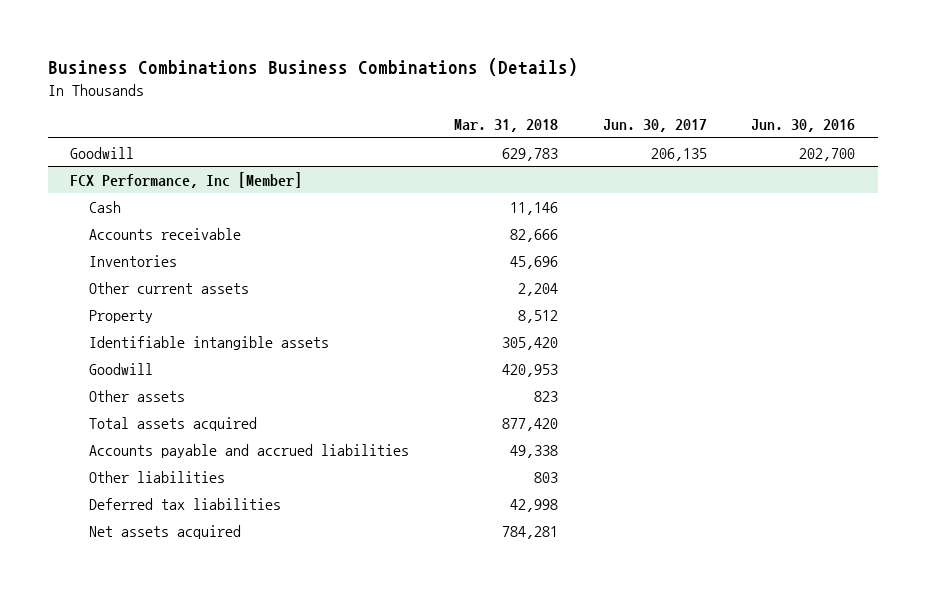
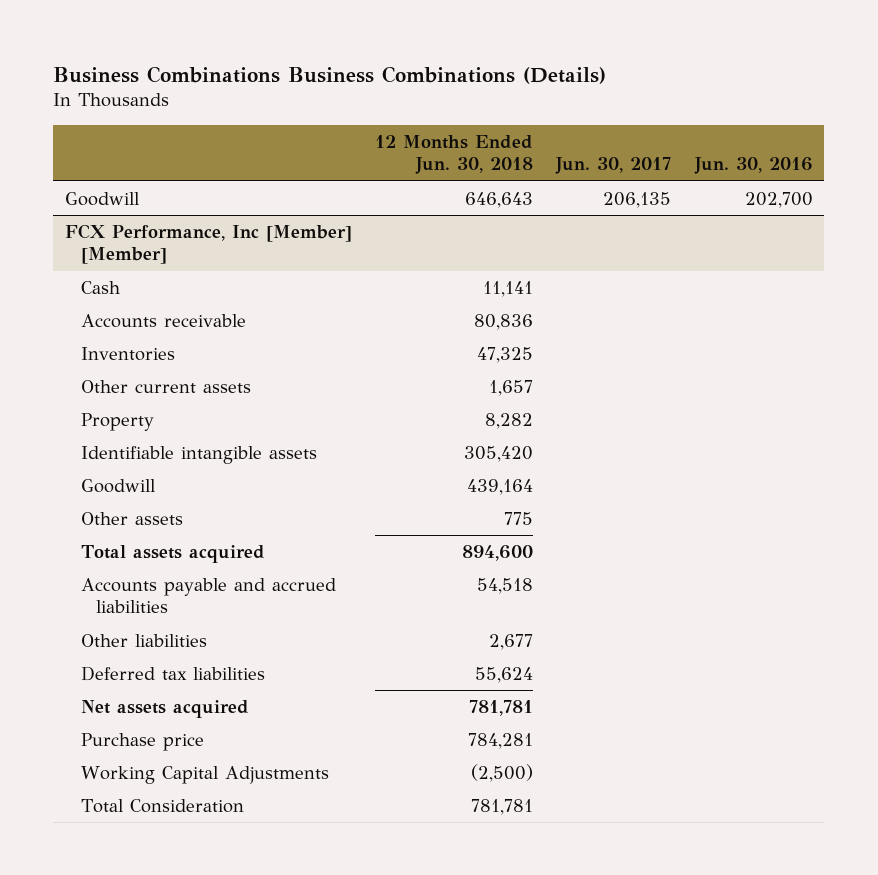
- | Mar. 31, 2018 | Jun. 30, 2017 | Jun. 30, 2016
+ | 12 Months Ended Jun. 30, 2018 | Jun. 30, 2017 | Jun. 30, 2016
- FCX Performance, Inc [Member]
+ FCX Performance, Inc [Member] [Member]
+ Purchase price | 784,281 | |
+ Working Capital Adjustments | (2,500) | |
+ Total Consideration | 781,781 | |

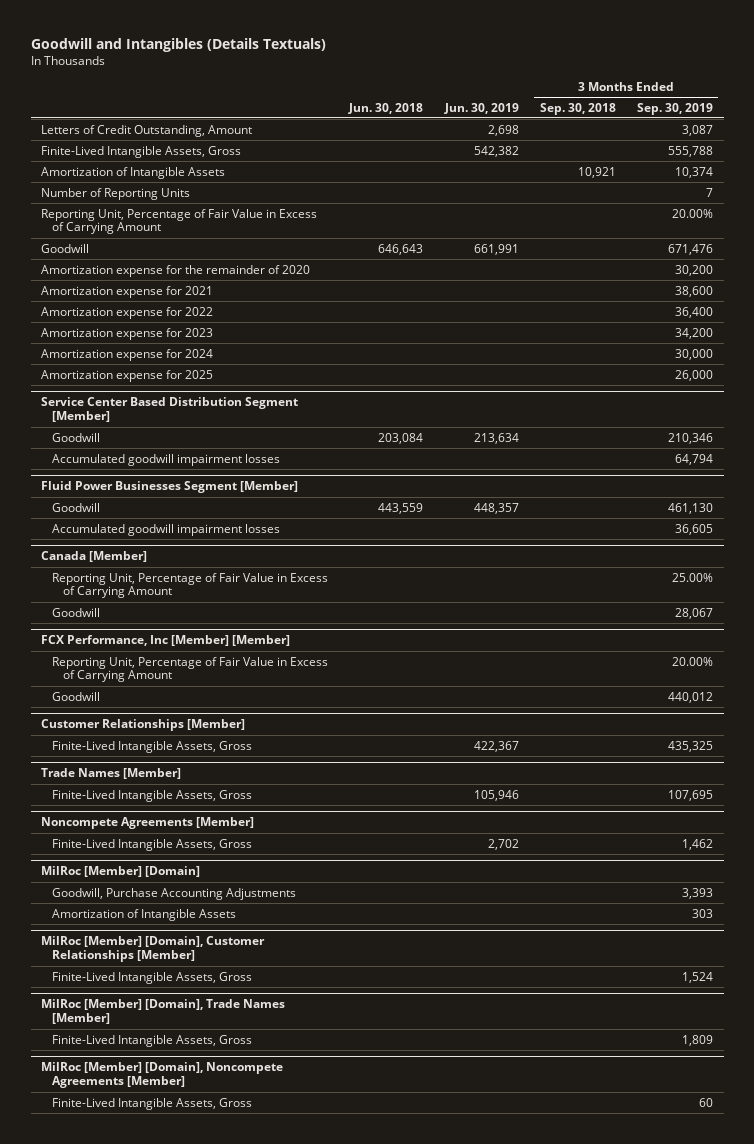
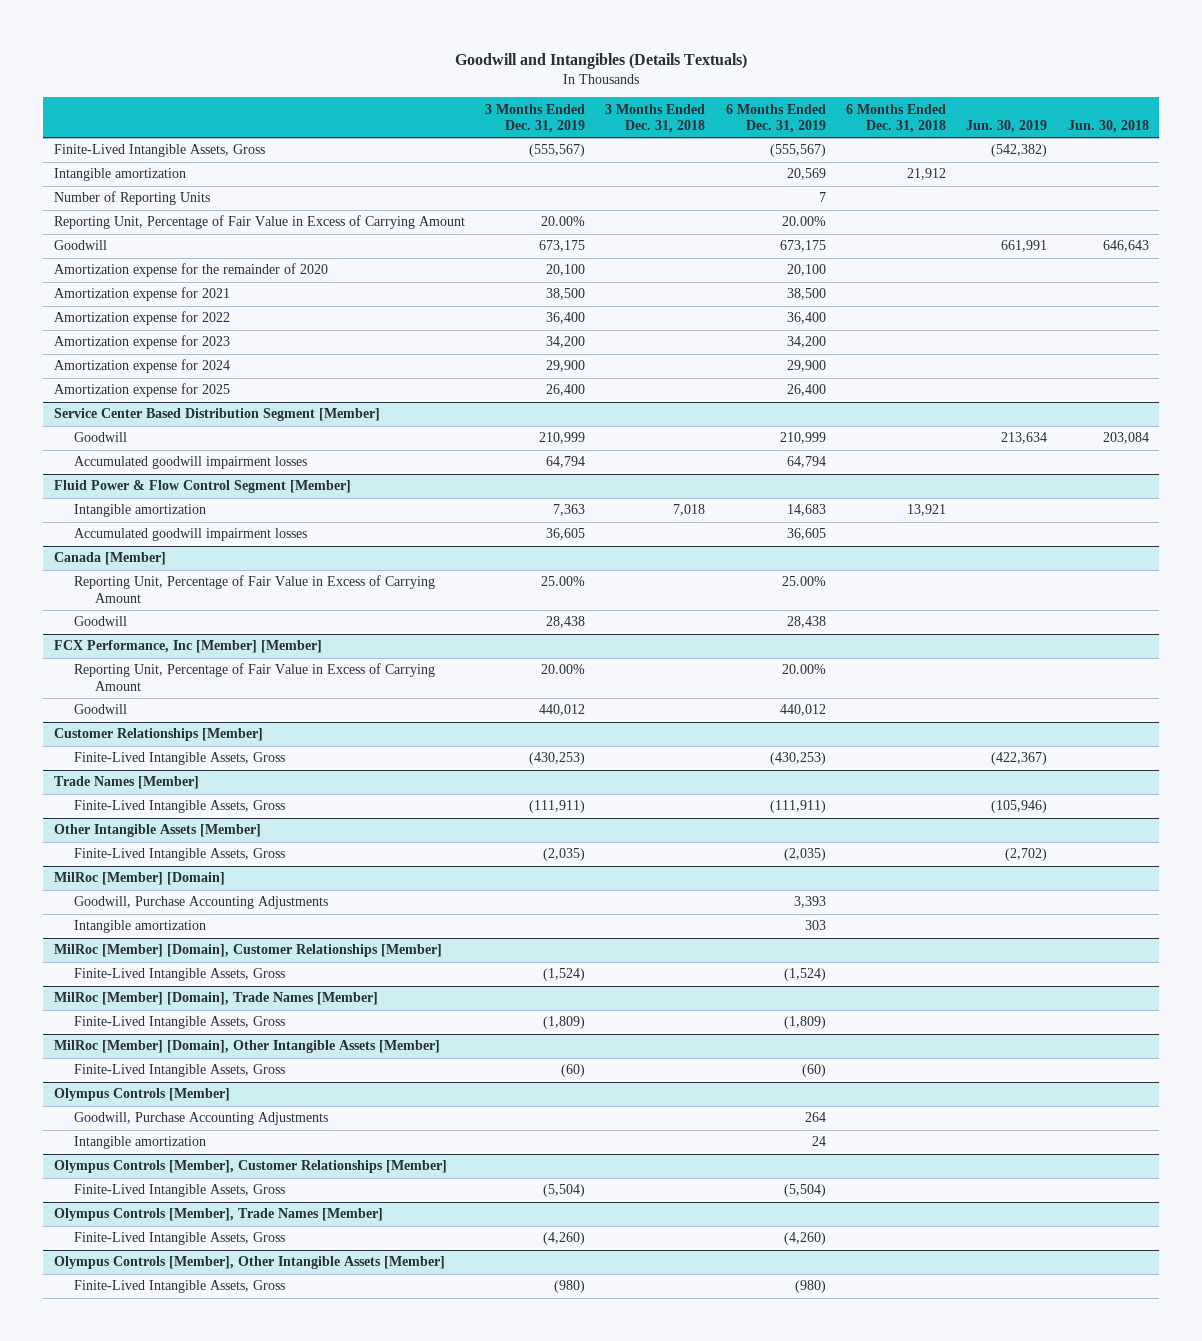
- | Jun. 30, 2018 | Jun. 30, 2019 | 3 Months Ended Sep. 30, 2018 | 3 Months Ended Sep. 30, 2019
+ | 3 Months Ended Dec. 31, 2019 | 3 Months Ended Dec. 31, 2018 | 6 Months Ended Dec. 31, 2019 | 6 Months Ended Dec. 31, 2018 | Jun. 30, 2019 | Jun. 30, 2018
- Letters of Credit Outstanding, Amount | | 2,698 | | 3,087
- Finite-Lived Intangible Assets, Gross | | 542,382 | | 555,788
- Amortization of Intangible Assets | | | 10,921 | 10,374
+ Finite-Lived Intangible Assets, Gross | (555,567) | | (555,567) | | (542,382) |
+ Intangible amortization | | | 20,569 | 21,912 | |
- Fluid Power Businesses Segment [Member]
- Goodwill | 443,559 | 448,357 | | 461,130
- Accumulated goodwill impairment losses | | | | 36,605
+ Fluid Power & Flow Control Segment [Member]
+ Intangible amortization | 7,363 | 7,018 | 14,683 | 13,921 | |
+ Accumulated goodwill impairment losses | 36,605 | | 36,605 | | |
@ Customer Relationships [Member]
- Finite-Lived Intangible Assets, Gross | | 422,367 | | 435,325
+ Finite-Lived Intangible Assets, Gross | (430,253) | | (430,253) | | (422,367) |
@ Trade Names [Member]
- Finite-Lived Intangible Assets, Gross | | 105,946 | | 107,695
- Noncompete Agreements [Member]
- Finite-Lived Intangible Assets, Gross | | 2,702 | | 1,462
@ Trade Names [Member]
+ Finite-Lived Intangible Assets, Gross | (111,911) | | (111,911) | | (105,946) |
+ Other Intangible Assets [Member]
+ Finite-Lived Intangible Assets, Gross | (2,035) | | (2,035) | | (2,702) |
@ MilRoc [Member] [Domain]
- Amortization of Intangible Assets | | | | 303
+ Intangible amortization | | | 303 | | |
- MilRoc [Member] [Domain], Noncompete Agreements [Member]
- Finite-Lived Intangible Assets, Gross | | | | 60
+ MilRoc [Member] [Domain], Other Intangible Assets [Member]
+ Finite-Lived Intangible Assets, Gross | (60) | | (60) | | |
+ Olympus Controls [Member]
+ Goodwill, Purchase Accounting Adjustments | | | 264 | | |
+ Intangible amortization | | | 24 | | |
+ Olympus Controls [Member], Customer Relationships [Member]
+ Finite-Lived Intangible Assets, Gross | (5,504) | | (5,504) | | |
+ Olympus Controls [Member], Trade Names [Member]
+ Finite-Lived Intangible Assets, Gross | (4,260) | | (4,260) | | |
+ Olympus Controls [Member], Other Intangible Assets [Member]
+ Finite-Lived Intangible Assets, Gross | (980) | | (980) | | |

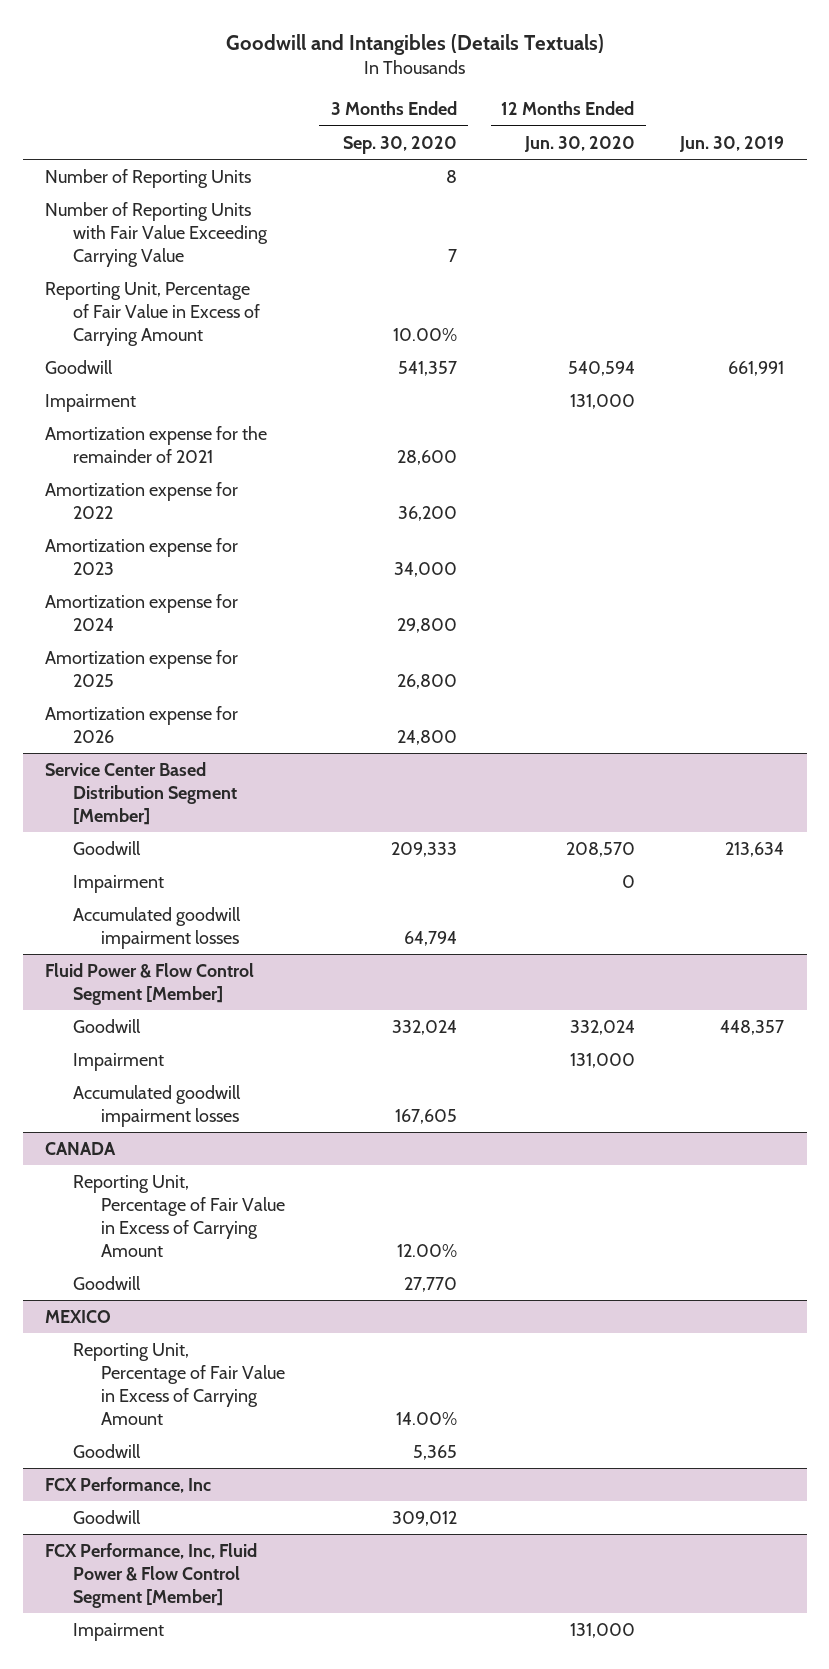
- | 3 Months Ended Dec. 31, 2019 | 3 Months Ended Dec. 31, 2018 | 6 Months Ended Dec. 31, 2019 | 6 Months Ended Dec. 31, 2018 | Jun. 30, 2019 | Jun. 30, 2018
+ | 3 Months Ended Sep. 30, 2020 | 12 Months Ended Jun. 30, 2020 | Jun. 30, 2019
- Finite-Lived Intangible Assets, Gross | (555,567) | | (555,567) | | (542,382) |
- Intangible amortization | | | 20,569 | 21,912 | |
+ Number of Reporting Units with Fair Value Exceeding Carrying Value | 7 | |
- Amortization expense for the remainder of 2020 | 20,100 | | 20,100 | | |
- Amortization expense for 2021 | 38,500 | | 38,500 | | |
+ Impairment | | 131,000 |
+ Amortization expense for the remainder of 2021 | 28,600 | |
+ Amortization expense for 2026 | 24,800 | |
@ Service Center Based Distribution Segment [Member]
+ Impairment | | 0 |
@ Fluid Power & Flow Control Segment [Member]
- Intangible amortization | 7,363 | 7,018 | 14,683 | 13,921 | |
+ Goodwill | 332,024 | 332,024 | 448,357
+ Impairment | | 131,000 |
- Canada [Member]
+ CANADA
- FCX Performance, Inc [Member] [Member]
- Reporting Unit, Percentage of Fair Value in Excess of Carrying Amount | 20.00% | | 20.00% | | |
+ MEXICO
+ Reporting Unit, Percentage of Fair Value in Excess of Carrying Amount | 14.00% | |
+ Goodwill | 5,365 | |
+ FCX Performance, Inc
- Customer Relationships [Member]
- Finite-Lived Intangible Assets, Gross | (430,253) | | (430,253) | | (422,367) |
- Trade Names [Member]
- Finite-Lived Intangible Assets, Gross | (111,911) | | (111,911) | | (105,946) |
- Other Intangible Assets [Member]
- Finite-Lived Intangible Assets, Gross | (2,035) | | (2,035) | | (2,702) |
- MilRoc [Member] [Domain]
- Goodwill, Purchase Accounting Adjustments | | | 3,393 | | |
- Intangible amortization | | | 303 | | |
- MilRoc [Member] [Domain], Customer Relationships [Member]
- Finite-Lived Intangible Assets, Gross | (1,524) | | (1,524) | | |
- MilRoc [Member] [Domain], Trade Names [Member]
- Finite-Lived Intangible Assets, Gross | (1,809) | | (1,809) | | |
- MilRoc [Member] [Domain], Other Intangible Assets [Member]
- Finite-Lived Intangible Assets, Gross | (60) | | (60) | | |
- Olympus Controls [Member]
- Goodwill, Purchase Accounting Adjustments | | | 264 | | |
- Intangible amortization | | | 24 | | |
- Olympus Controls [Member], Customer Relationships [Member]
- Finite-Lived Intangible Assets, Gross | (5,504) | | (5,504) | | |
- Olympus Controls [Member], Trade Names [Member]
- Finite-Lived Intangible Assets, Gross | (4,260) | | (4,260) | | |
- Olympus Controls [Member], Other Intangible Assets [Member]
- Finite-Lived Intangible Assets, Gross | (980) | | (980) | | |
+ FCX Performance, Inc, Fluid Power & Flow Control Segment [Member]
+ Impairment | | 131,000 |

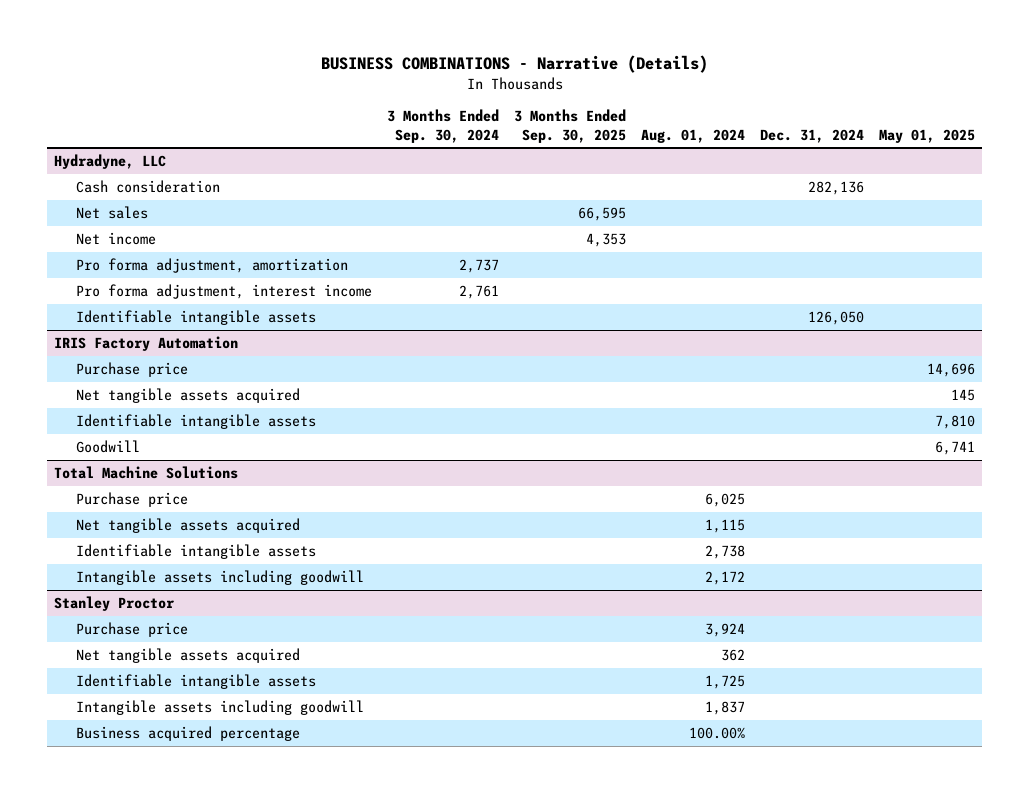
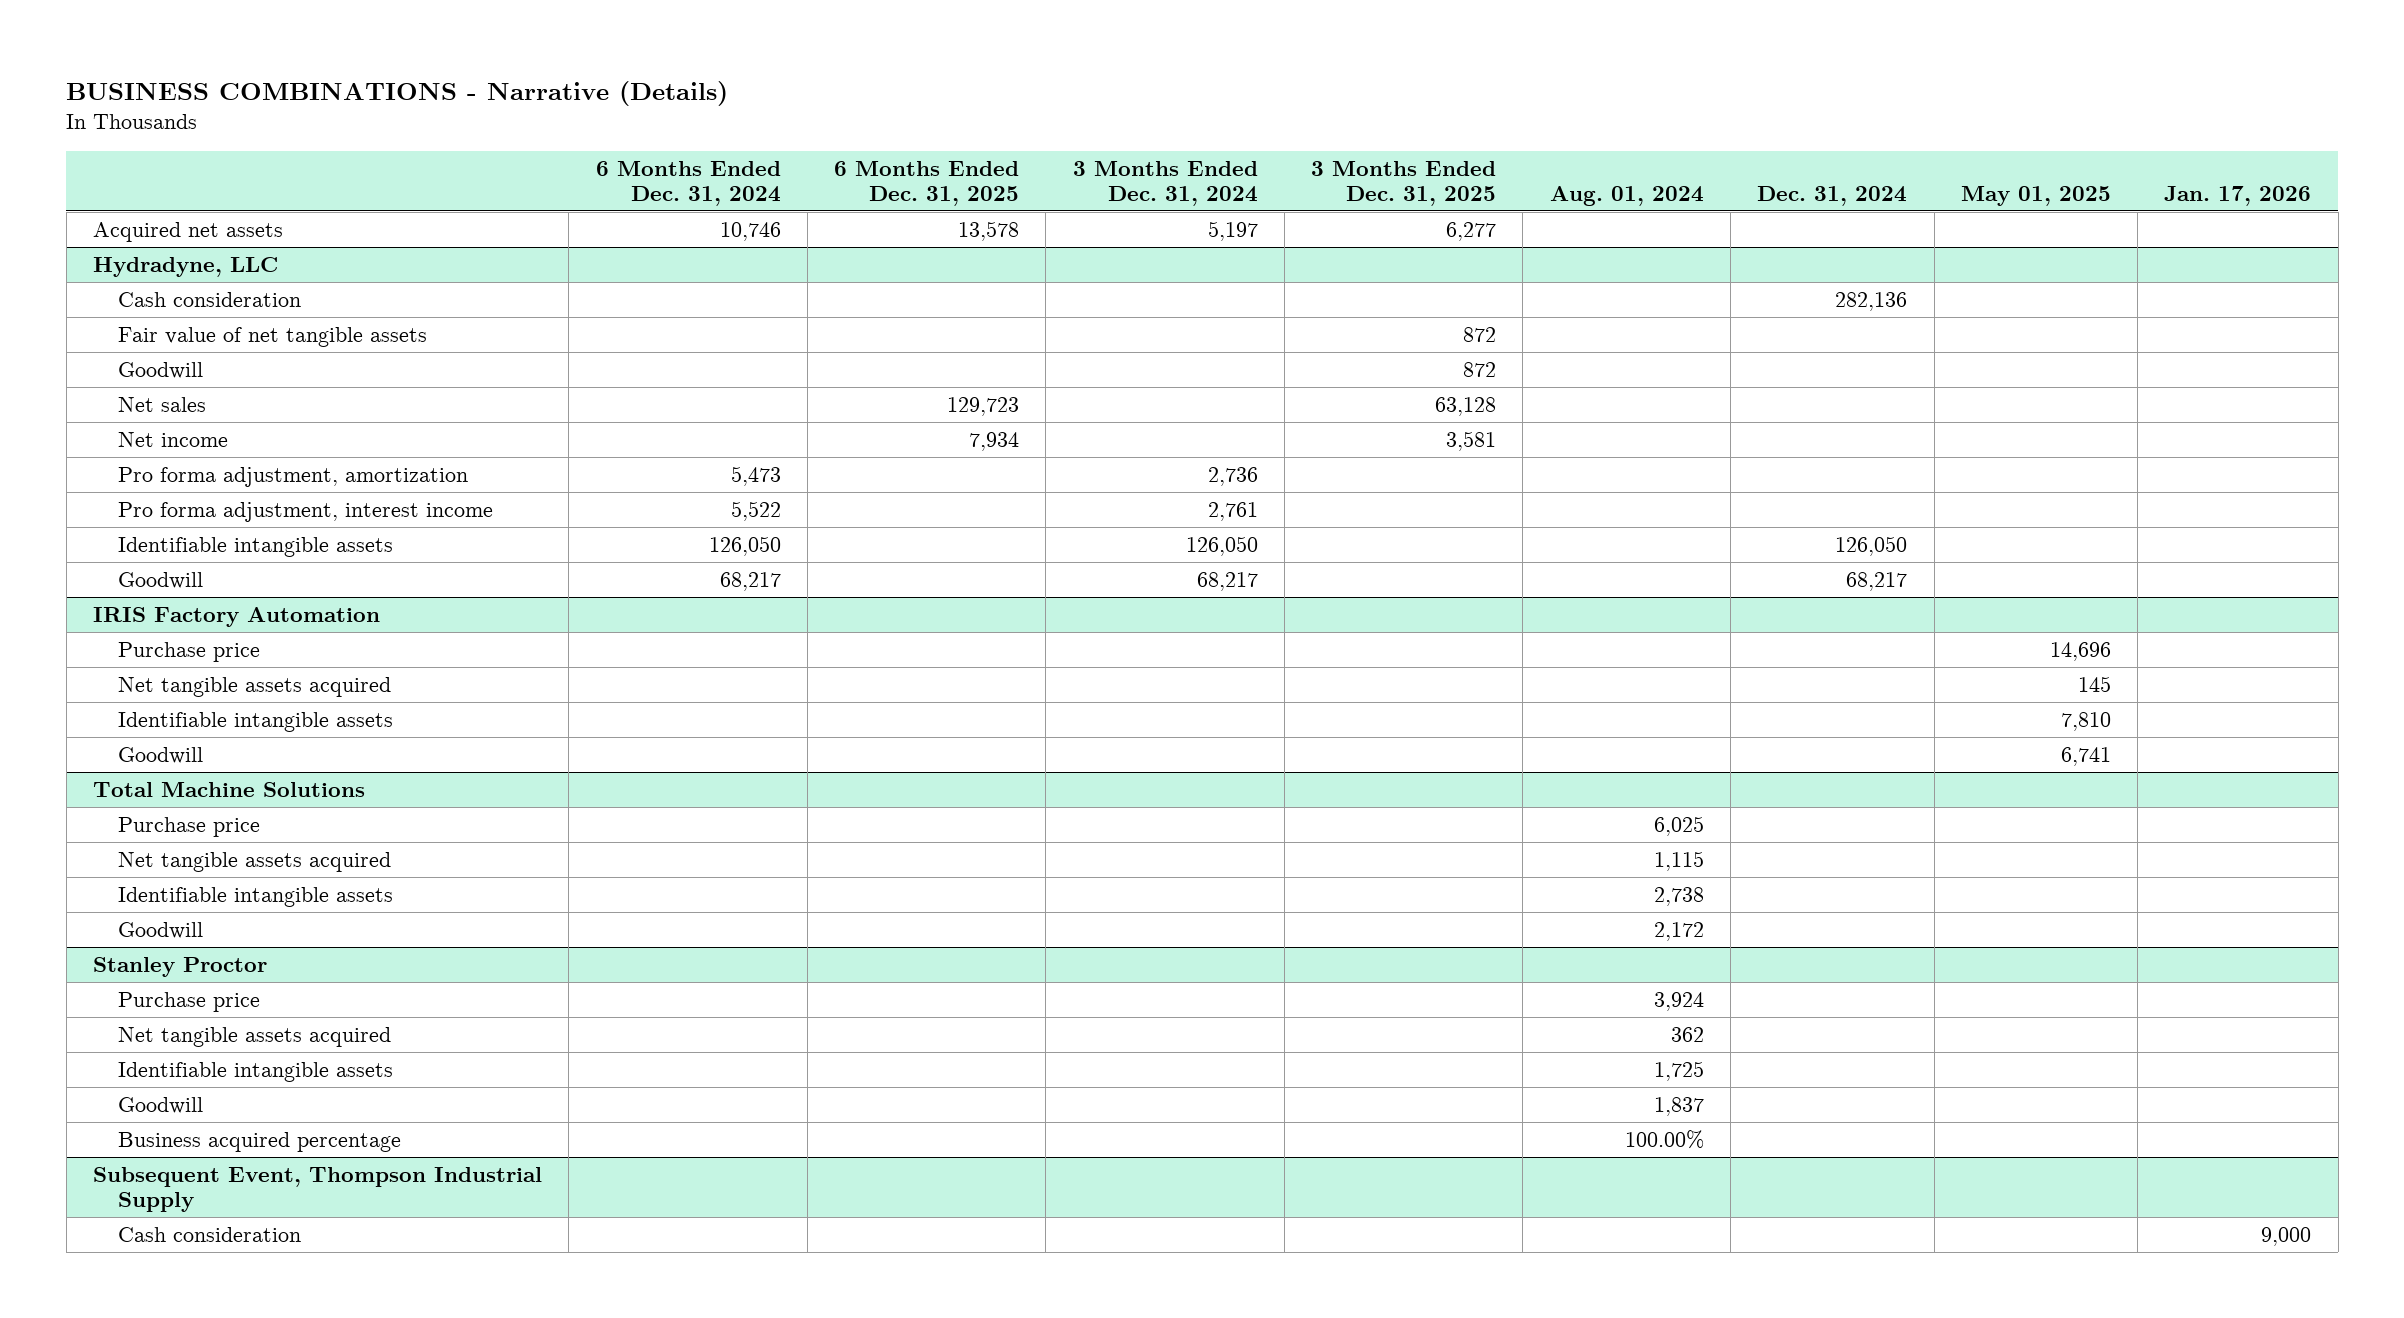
- | 3 Months Ended Sep. 30, 2024 | 3 Months Ended Sep. 30, 2025 | Aug. 01, 2024 | Dec. 31, 2024 | May 01, 2025
+ | 6 Months Ended Dec. 31, 2024 | 6 Months Ended Dec. 31, 2025 | 3 Months Ended Dec. 31, 2024 | 3 Months Ended Dec. 31, 2025 | Aug. 01, 2024 | Dec. 31, 2024 | May 01, 2025 | Jan. 17, 2026
+ Acquired net assets | 10,746 | 13,578 | 5,197 | 6,277 | | | |
@ Hydradyne, LLC
+ Fair value of net tangible assets | | | | 872 | | | |
+ Goodwill | | | | 872 | | | |
+ Goodwill | 68,217 | | 68,217 | | | 68,217 | |
@ Total Machine Solutions
- Intangible assets including goodwill | | | 2,172 | |
+ Goodwill | | | | | 2,172 | | |
@ Stanley Proctor
- Intangible assets including goodwill | | | 1,837 | |
+ Goodwill | | | | | 1,837 | | |
+ Subsequent Event, Thompson Industrial Supply
+ Cash consideration | | | | | | | | 9,000

